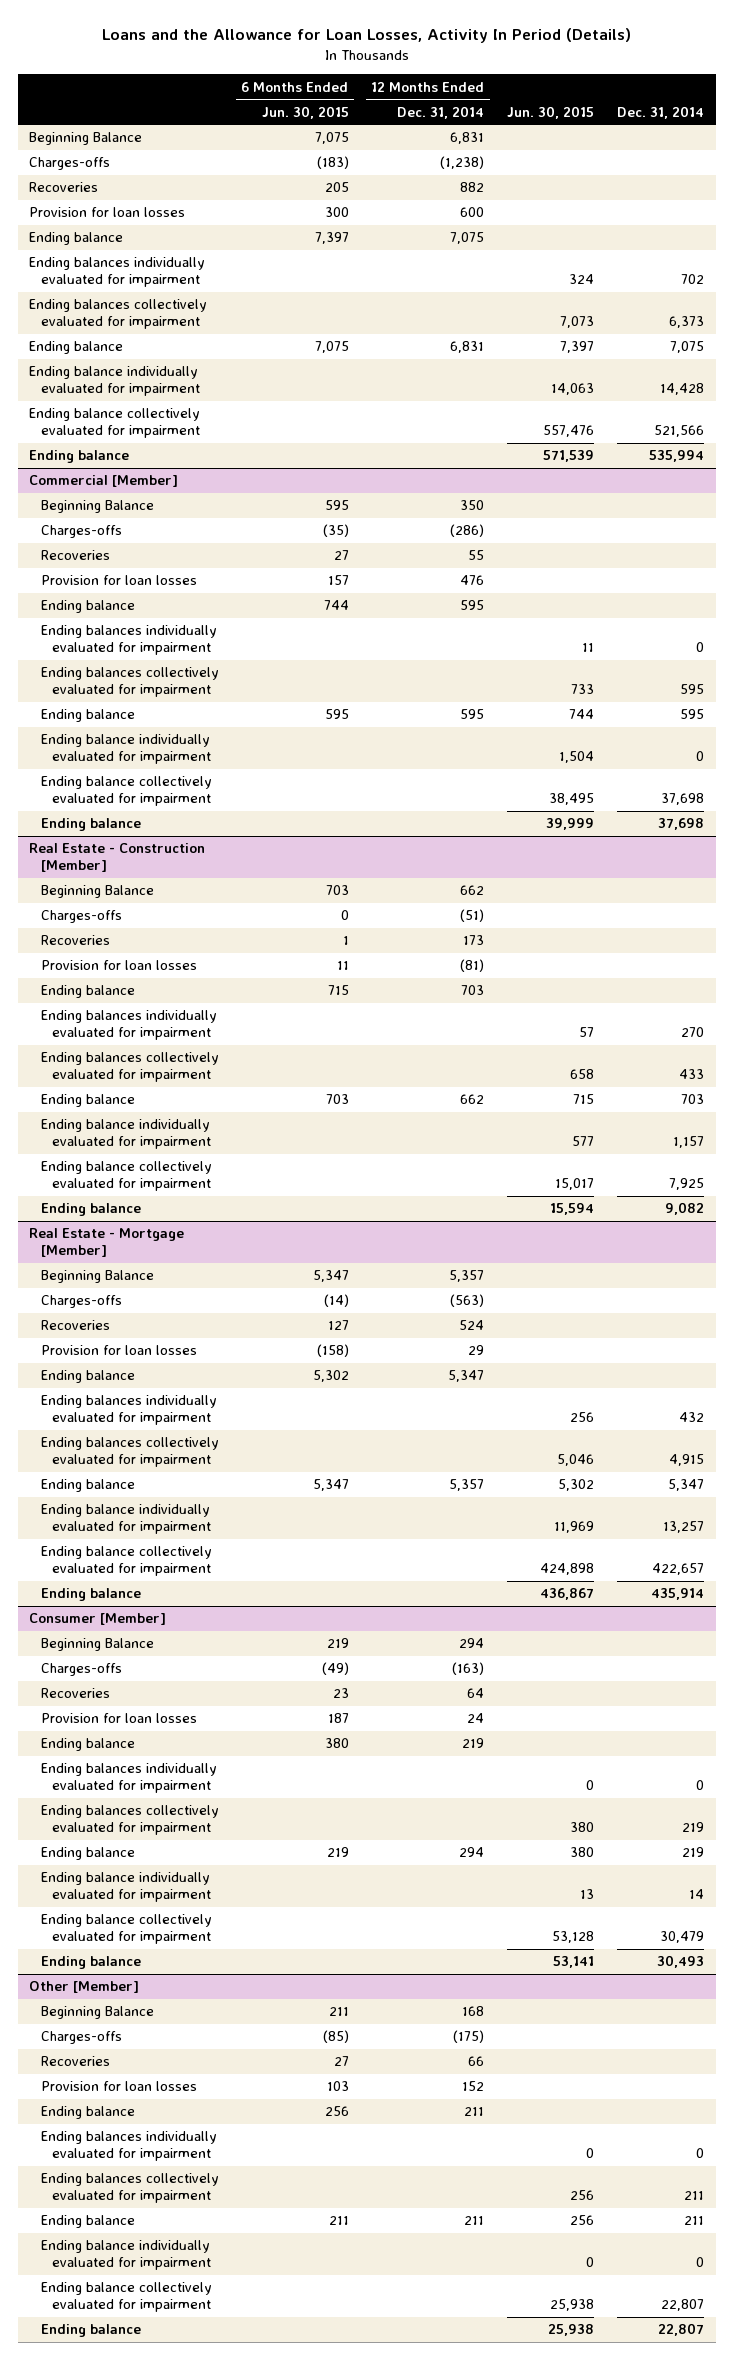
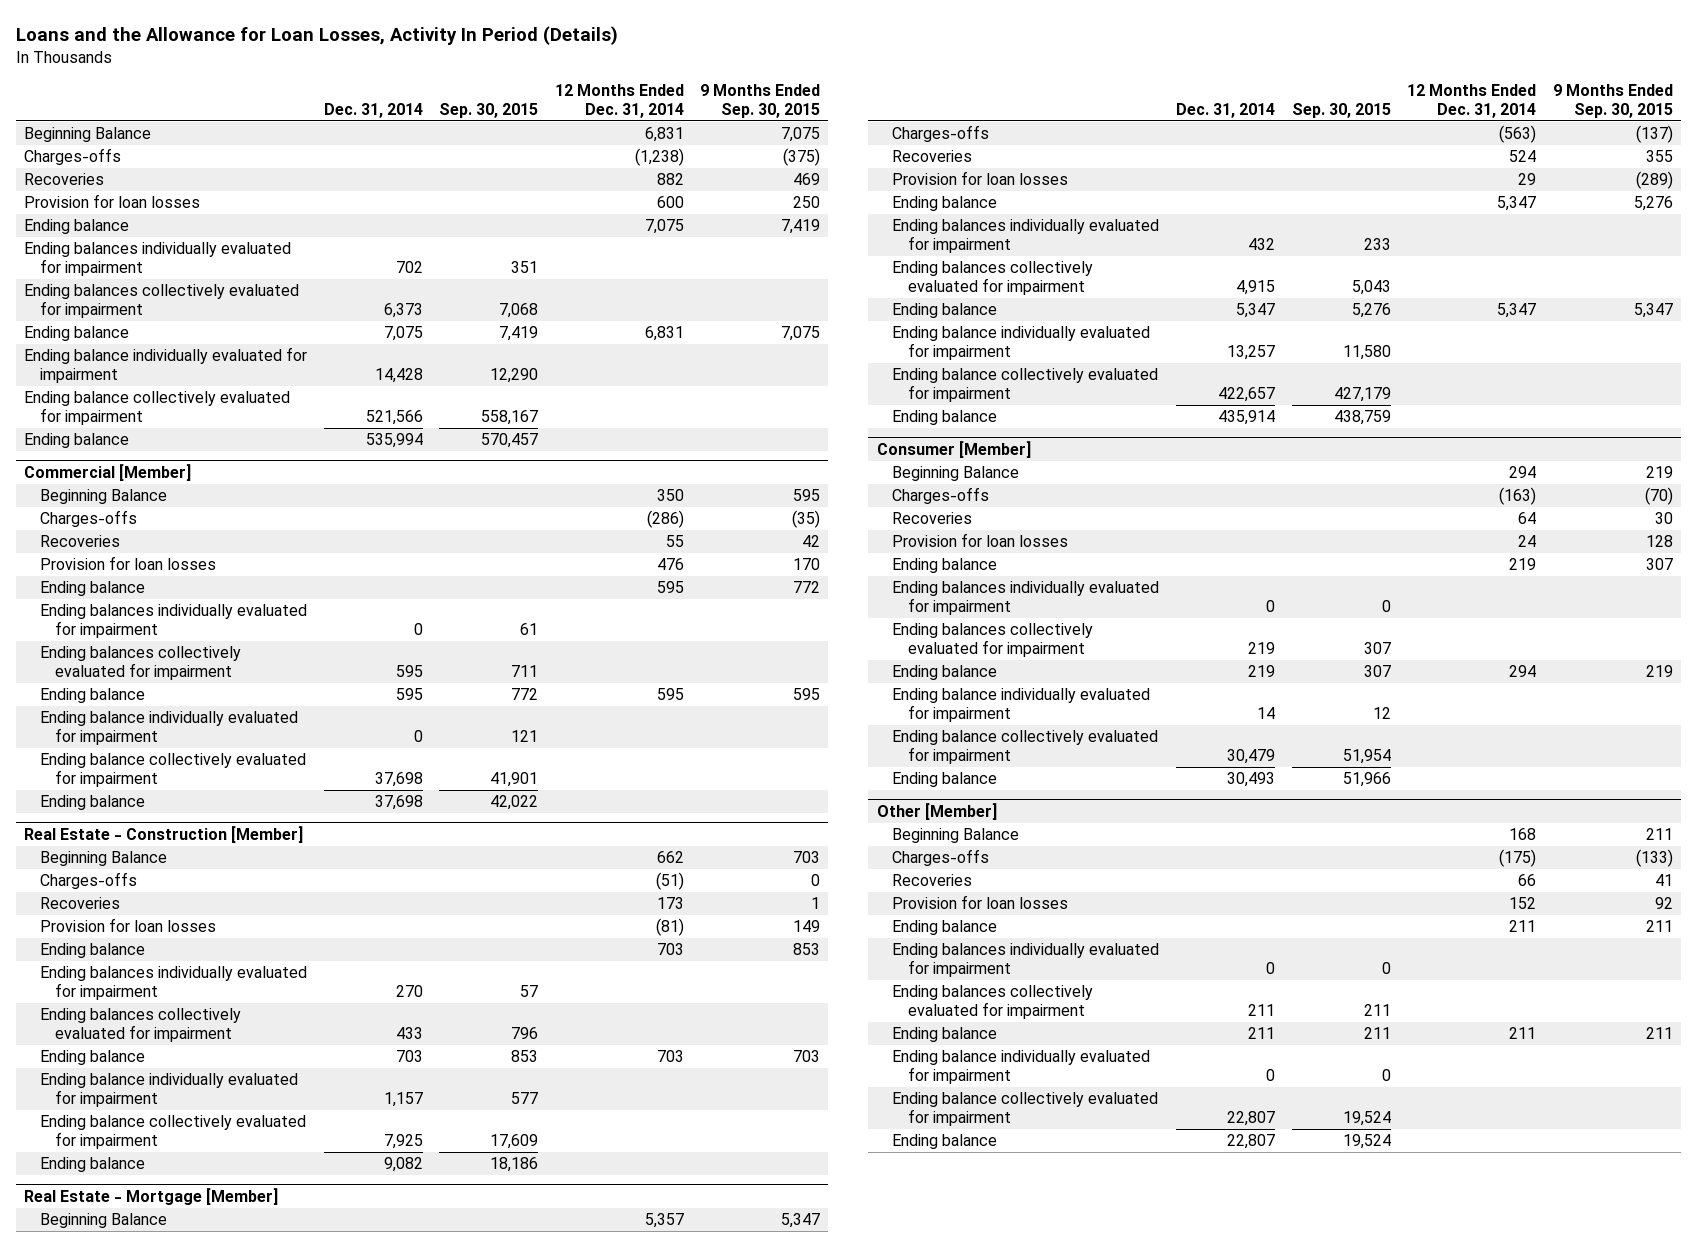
- | 6 Months Ended Jun. 30, 2015 | 12 Months Ended Dec. 31, 2014 | Jun. 30, 2015 | Dec. 31, 2014
+ | Dec. 31, 2014 | Sep. 30, 2015 | 12 Months Ended Dec. 31, 2014 | 9 Months Ended Sep. 30, 2015
@ Real Estate - Construction [Member]
- Ending balance | 703 | 662 | 715 | 703
+ Ending balance | 703 | 853 | 703 | 703
@ Real Estate - Mortgage [Member]
- Ending balance | 5,347 | 5,357 | 5,302 | 5,347
+ Ending balance | 5,347 | 5,276 | 5,347 | 5,347

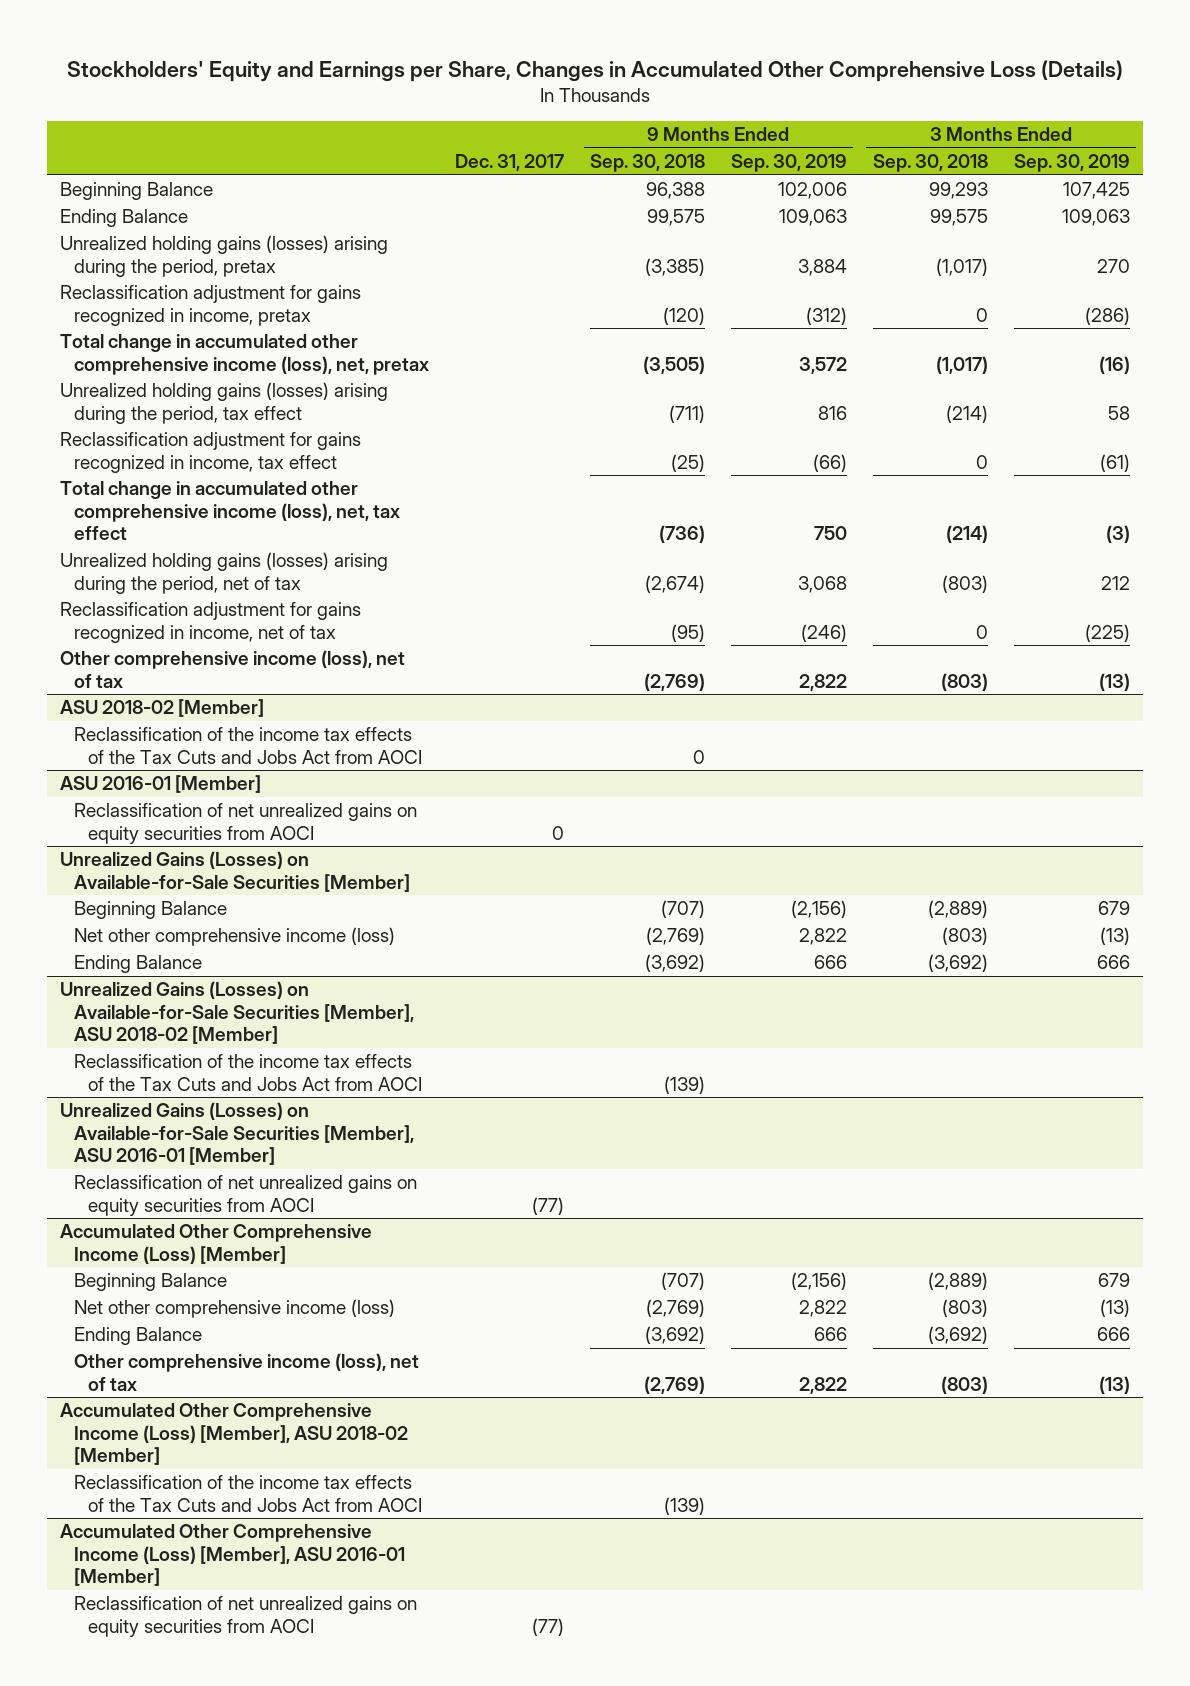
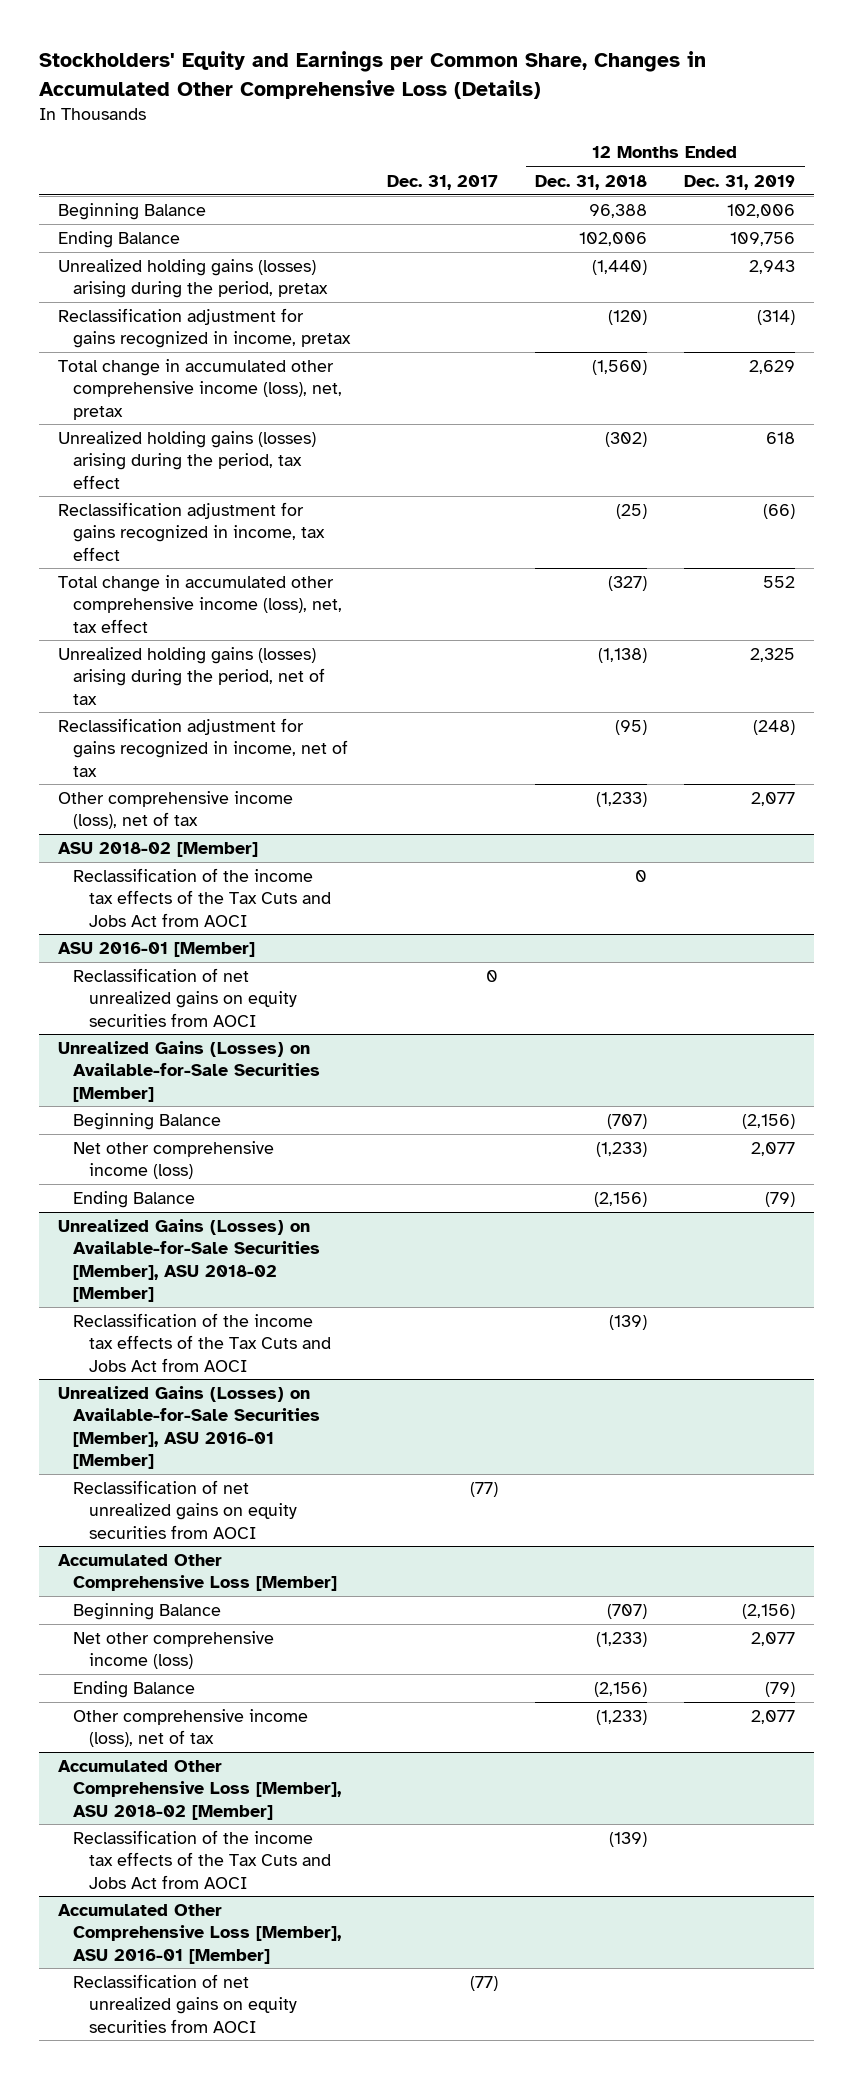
- Stockholders' Equity and Earnings per Share, Changes in Accumulated Other Comprehensive Loss (Details)
+ Stockholders' Equity and Earnings per Common Share, Changes in Accumulated Other Comprehensive Loss (Details)
- | Dec. 31, 2017 | 9 Months Ended Sep. 30, 2018 | 9 Months Ended Sep. 30, 2019 | 3 Months Ended Sep. 30, 2018 | 3 Months Ended Sep. 30, 2019
+ | Dec. 31, 2017 | 12 Months Ended Dec. 31, 2018 | 12 Months Ended Dec. 31, 2019
- Accumulated Other Comprehensive Income (Loss) [Member]
+ Accumulated Other Comprehensive Loss [Member]
- Accumulated Other Comprehensive Income (Loss) [Member], ASU 2018-02 [Member]
+ Accumulated Other Comprehensive Loss [Member], ASU 2018-02 [Member]
- Accumulated Other Comprehensive Income (Loss) [Member], ASU 2016-01 [Member]
+ Accumulated Other Comprehensive Loss [Member], ASU 2016-01 [Member]

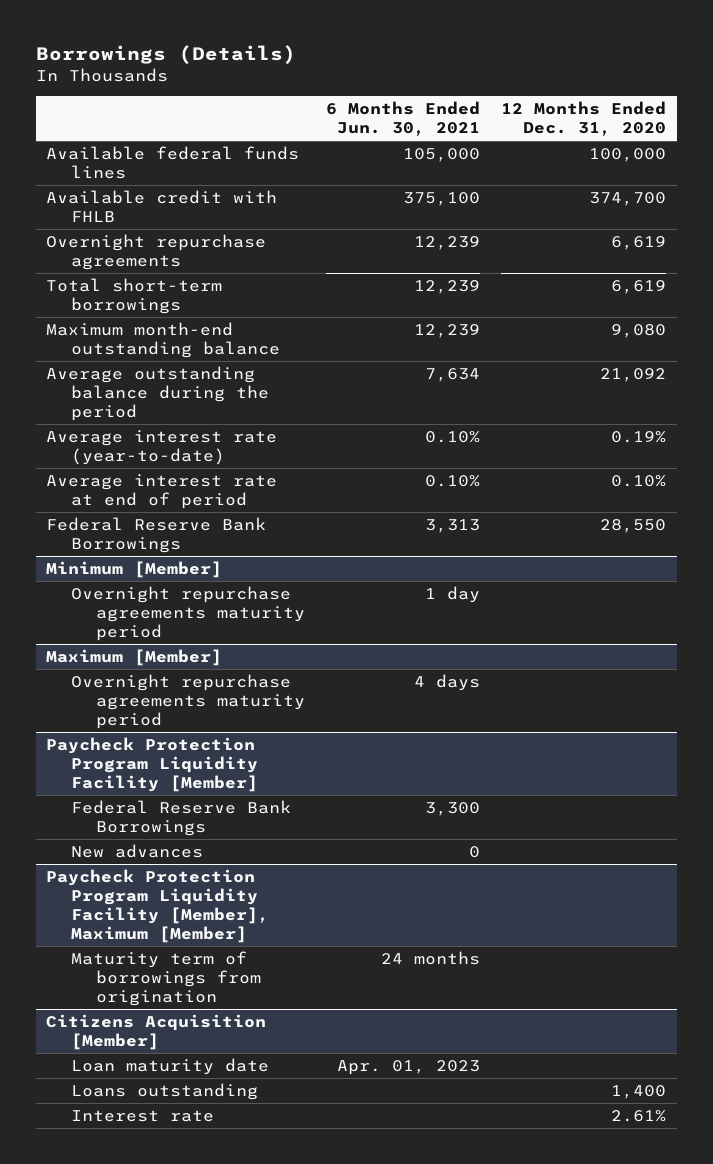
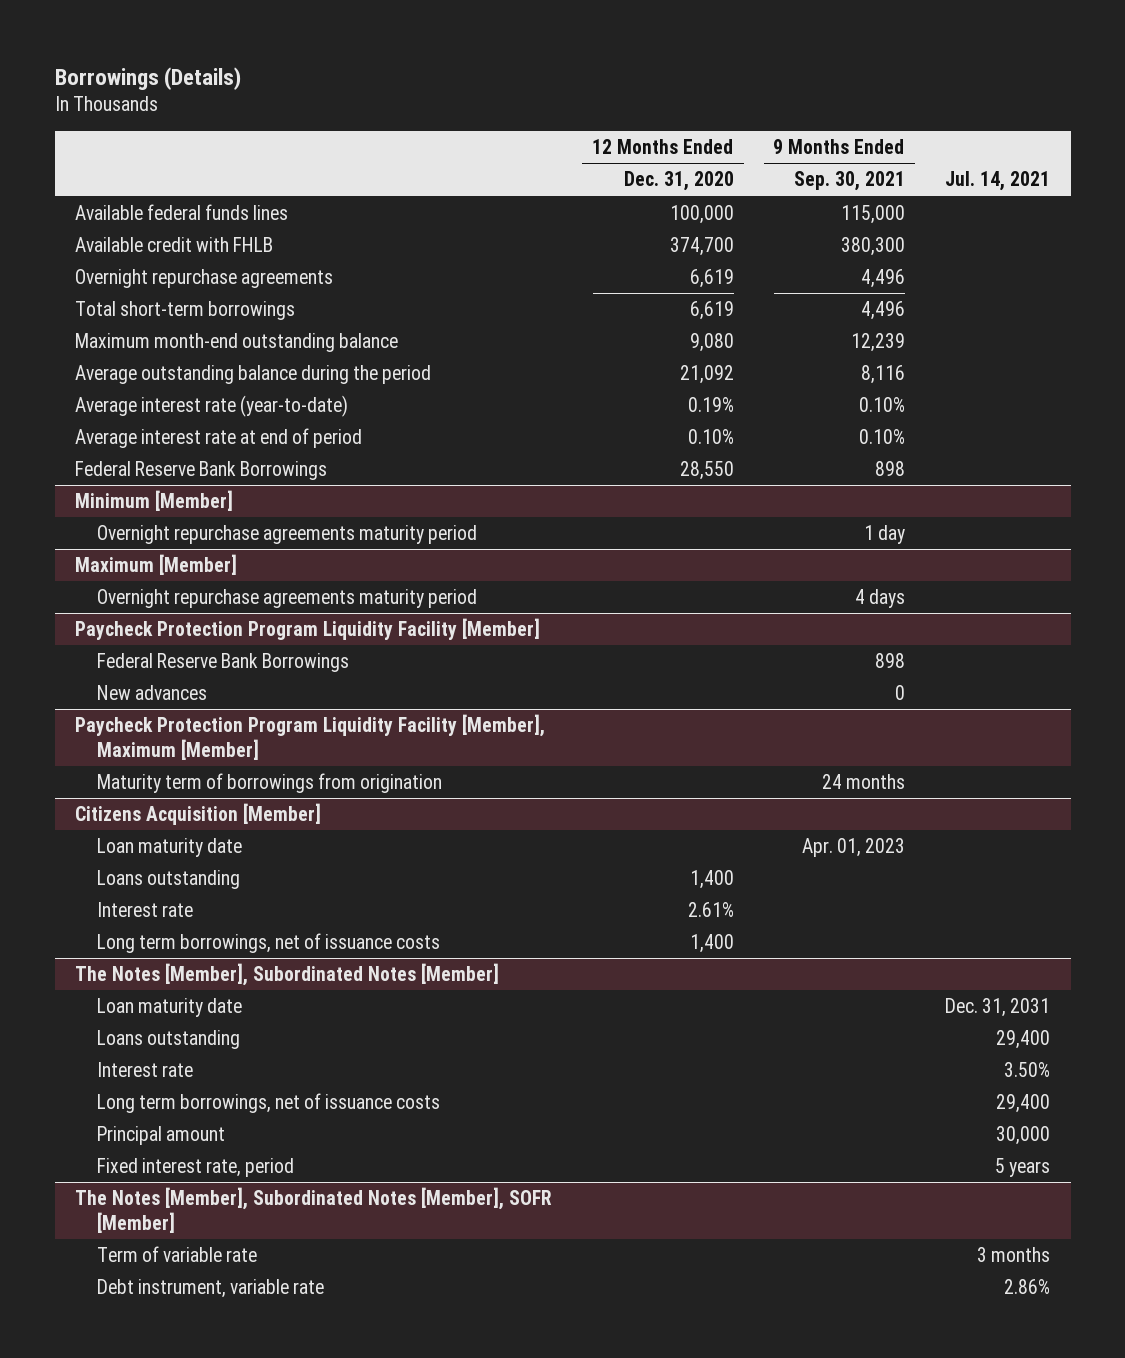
- | 6 Months Ended Jun. 30, 2021 | 12 Months Ended Dec. 31, 2020
+ | 12 Months Ended Dec. 31, 2020 | 9 Months Ended Sep. 30, 2021 | Jul. 14, 2021
@ Citizens Acquisition [Member]
+ Long term borrowings, net of issuance costs | 1,400 | |
+ The Notes [Member], Subordinated Notes [Member]
+ Loan maturity date | | | Dec. 31, 2031
+ Loans outstanding | | | 29,400
+ Interest rate | | | 3.50%
+ Long term borrowings, net of issuance costs | | | 29,400
+ Principal amount | | | 30,000
+ Fixed interest rate, period | | | 5 years
+ The Notes [Member], Subordinated Notes [Member], SOFR [Member]
+ Term of variable rate | | | 3 months
+ Debt instrument, variable rate | | | 2.86%

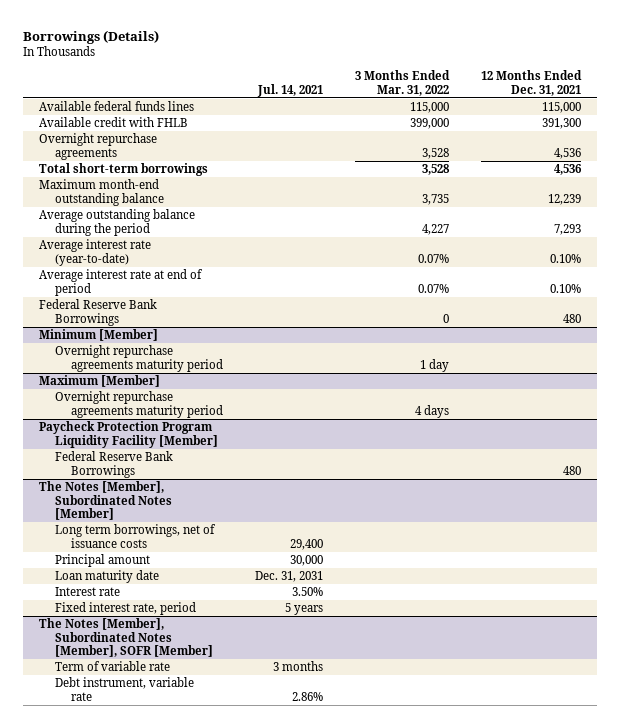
- | 12 Months Ended Dec. 31, 2020 | 9 Months Ended Sep. 30, 2021 | Jul. 14, 2021
+ | Jul. 14, 2021 | 3 Months Ended Mar. 31, 2022 | 12 Months Ended Dec. 31, 2021
@ Paycheck Protection Program Liquidity Facility [Member]
- New advances | | 0 |
- Paycheck Protection Program Liquidity Facility [Member], Maximum [Member]
- Maturity term of borrowings from origination | | 24 months |
- Citizens Acquisition [Member]
- Loan maturity date | | Apr. 01, 2023 |
- Loans outstanding | 1,400 | |
- Interest rate | 2.61% | |
- Long term borrowings, net of issuance costs | 1,400 | |
@ The Notes [Member], Subordinated Notes [Member]
- Loans outstanding | | | 29,400
moved down: Loan maturity date | Dec. 31, 2031 | |
moved down: Interest rate | 3.50% | |

